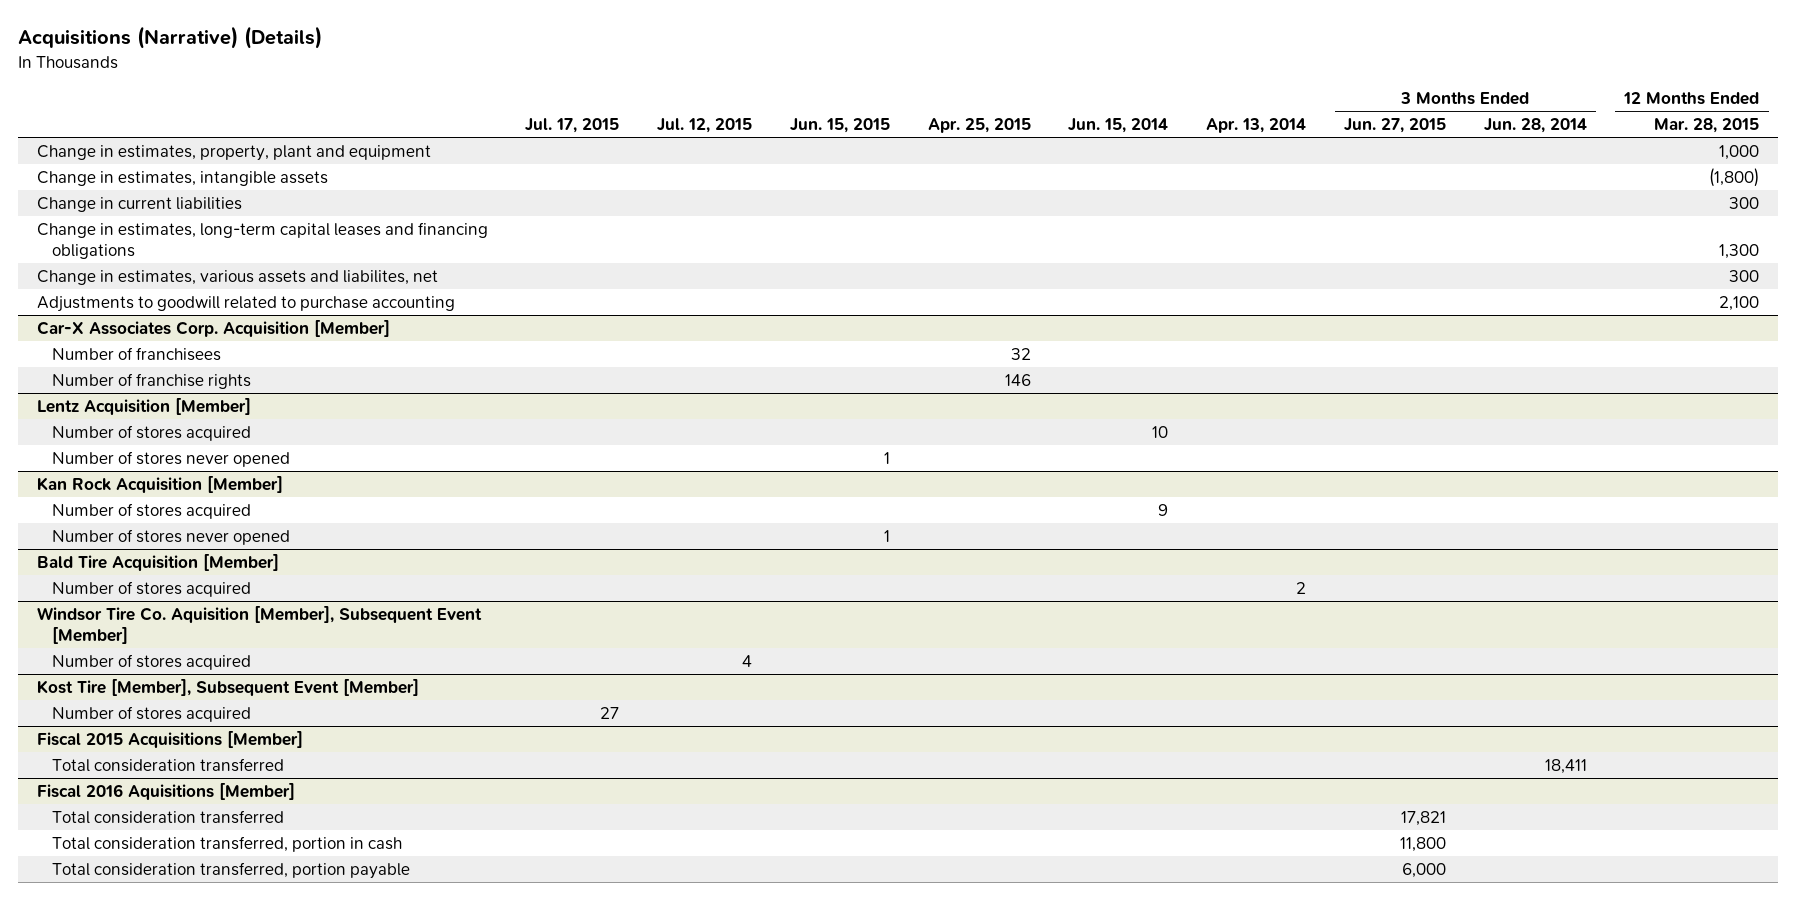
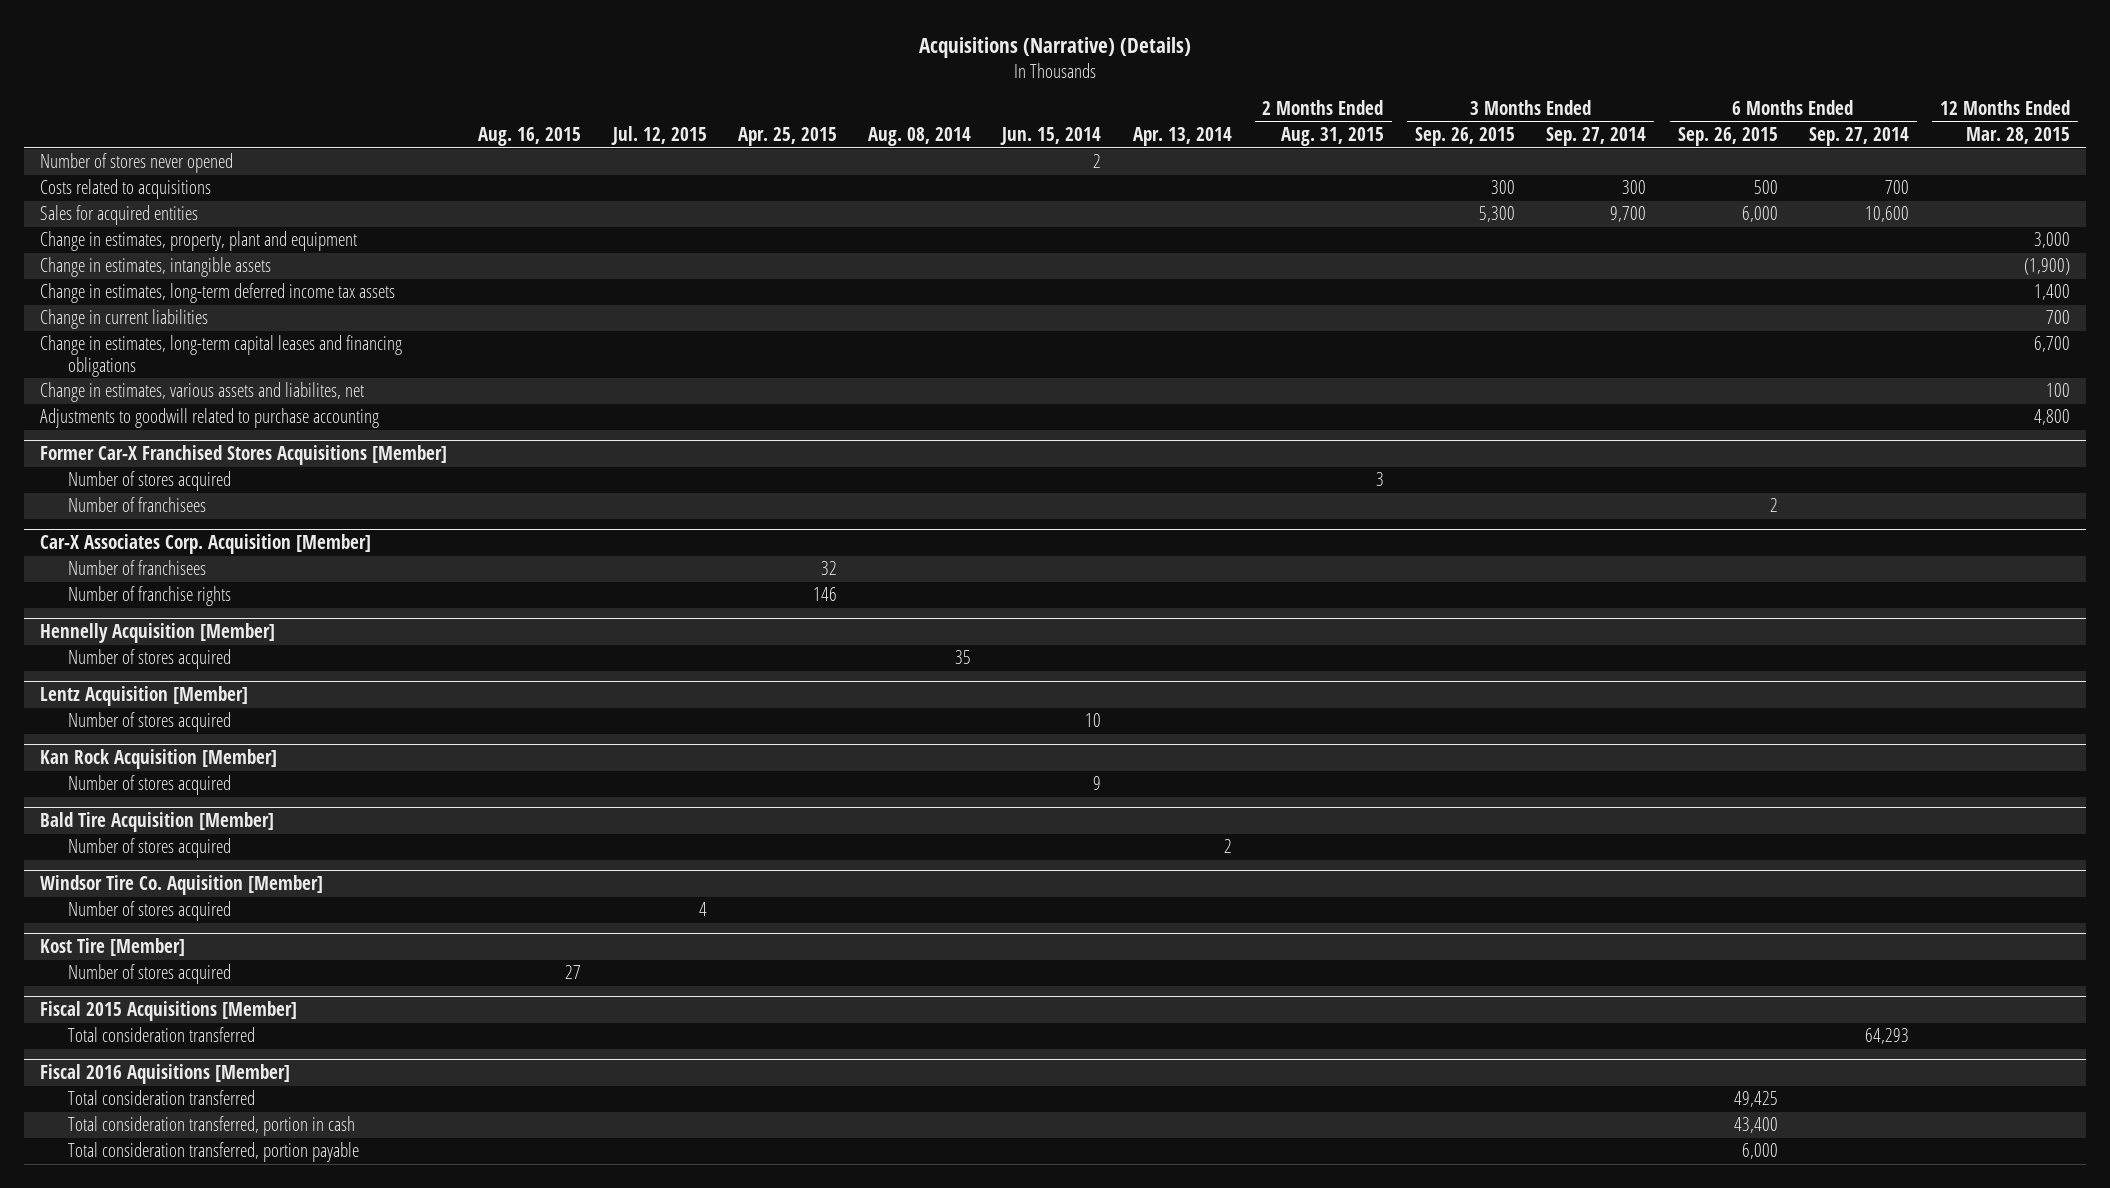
- | Jul. 17, 2015 | Jul. 12, 2015 | Jun. 15, 2015 | Apr. 25, 2015 | Jun. 15, 2014 | Apr. 13, 2014 | 3 Months Ended Jun. 27, 2015 | 3 Months Ended Jun. 28, 2014 | 12 Months Ended Mar. 28, 2015
+ | Aug. 16, 2015 | Jul. 12, 2015 | Apr. 25, 2015 | Aug. 08, 2014 | Jun. 15, 2014 | Apr. 13, 2014 | 2 Months Ended Aug. 31, 2015 | 3 Months Ended Sep. 26, 2015 | 3 Months Ended Sep. 27, 2014 | 6 Months Ended Sep. 26, 2015 | 6 Months Ended Sep. 27, 2014 | 12 Months Ended Mar. 28, 2015
- Change in estimates, property, plant and equipment | | | | | | | | | 1,000
- Change in estimates, intangible assets | | | | | | | | | (1,800)
- Change in current liabilities | | | | | | | | | 300
- Change in estimates, long-term capital leases and financing obligations | | | | | | | | | 1,300
- Change in estimates, various assets and liabilites, net | | | | | | | | | 300
- Adjustments to goodwill related to purchase accounting | | | | | | | | | 2,100
+ Number of stores never opened | | | | | 2 | | | | | | |
+ Costs related to acquisitions | | | | | | | | 300 | 300 | 500 | 700 |
+ Sales for acquired entities | | | | | | | | 5,300 | 9,700 | 6,000 | 10,600 |
+ Change in estimates, property, plant and equipment | | | | | | | | | | | | 3,000
+ Change in estimates, intangible assets | | | | | | | | | | | | (1,900)
+ Change in estimates, long-term deferred income tax assets | | | | | | | | | | | | 1,400
+ Change in current liabilities | | | | | | | | | | | | 700
+ Change in estimates, long-term capital leases and financing obligations | | | | | | | | | | | | 6,700
+ Change in estimates, various assets and liabilites, net | | | | | | | | | | | | 100
+ Adjustments to goodwill related to purchase accounting | | | | | | | | | | | | 4,800
+ Former Car-X Franchised Stores Acquisitions [Member]
+ Number of stores acquired | | | | | | | 3 | | | | |
+ Number of franchisees | | | | | | | | | | 2 | |
+ Hennelly Acquisition [Member]
+ Number of stores acquired | | | | 35 | | | | | | | |
@ Lentz Acquisition [Member]
- Number of stores never opened | | | 1 | | | | | |
@ Kan Rock Acquisition [Member]
- Number of stores never opened | | | 1 | | | | | |
- Windsor Tire Co. Aquisition [Member], Subsequent Event [Member]
+ Windsor Tire Co. Aquisition [Member]
- Kost Tire [Member], Subsequent Event [Member]
+ Kost Tire [Member]

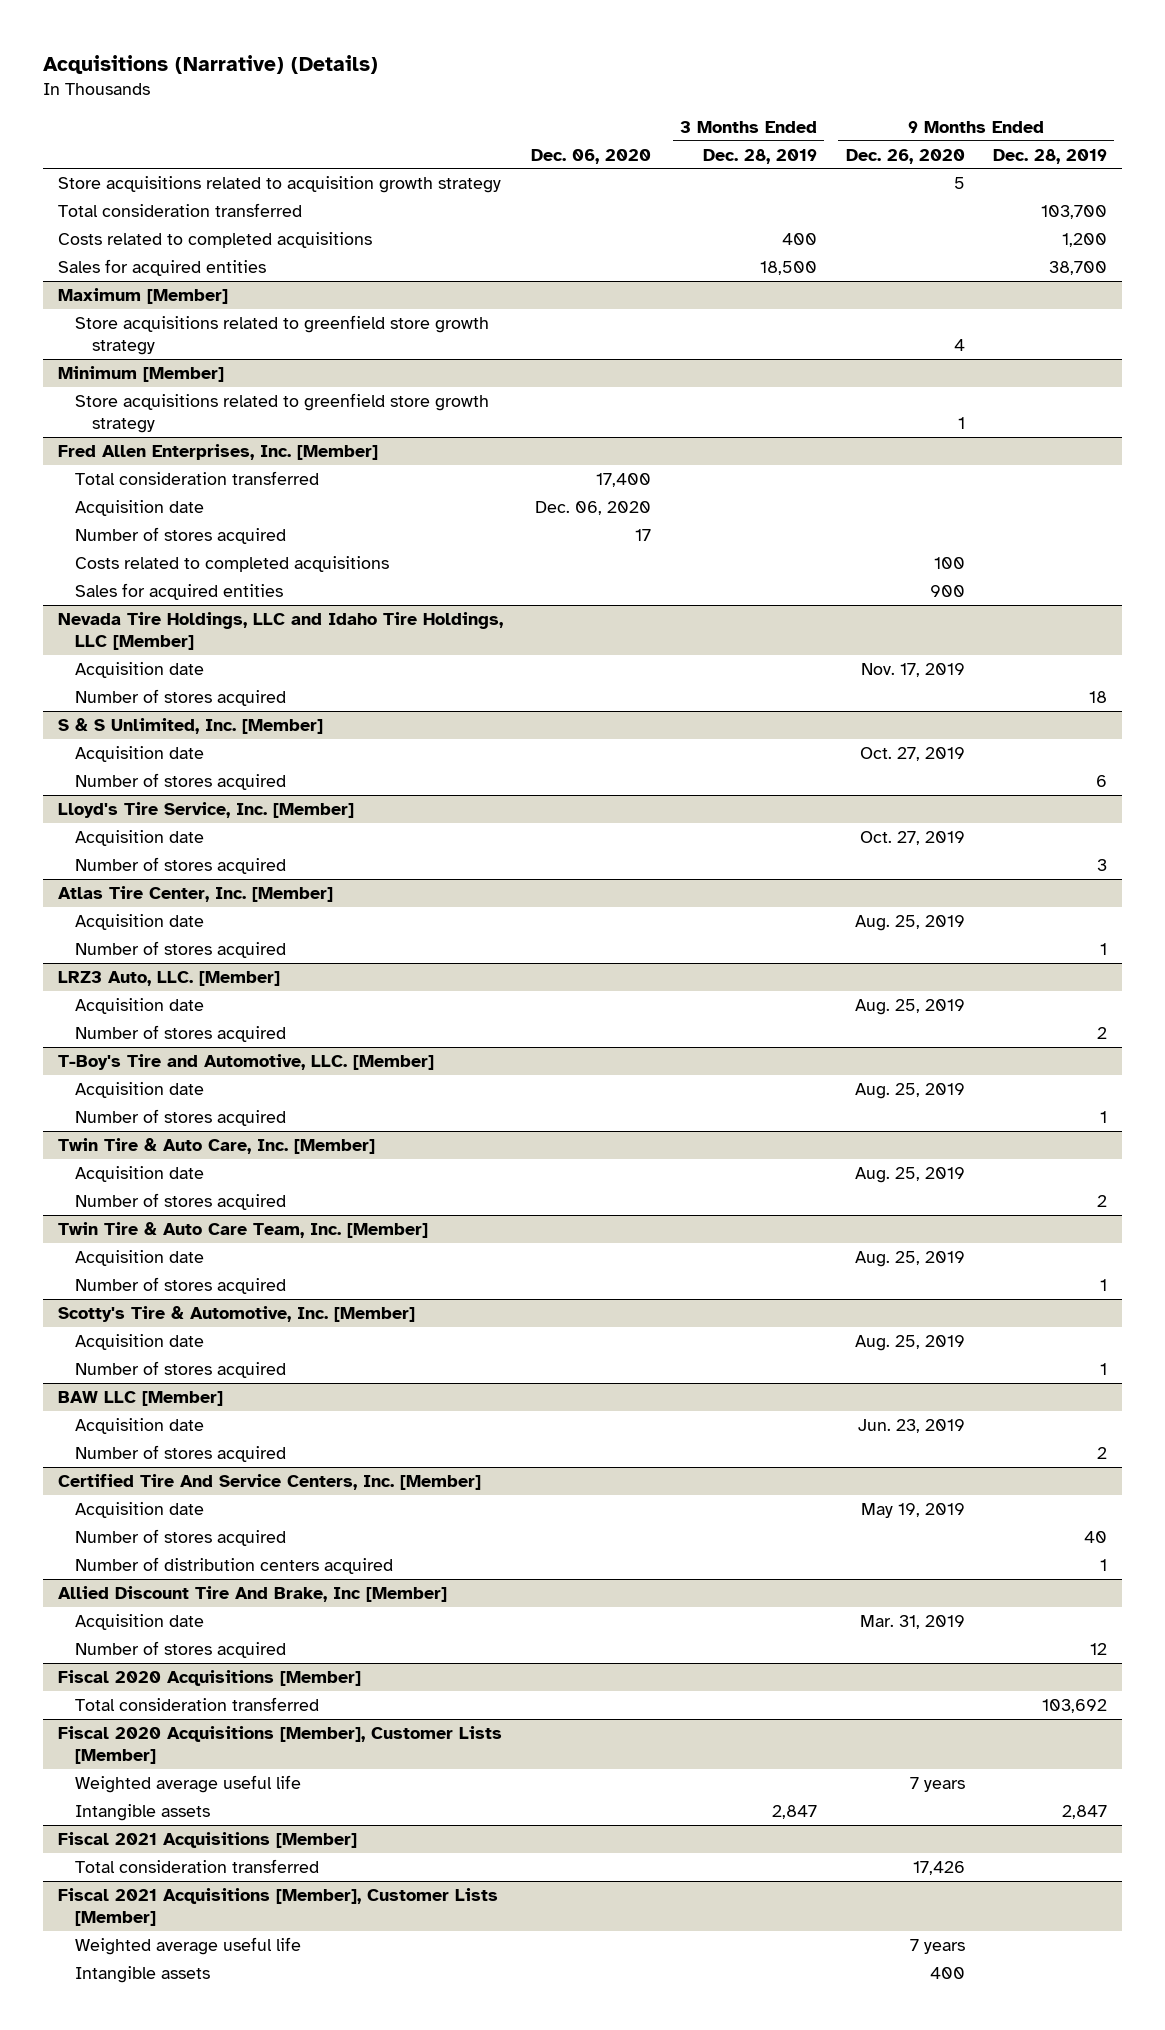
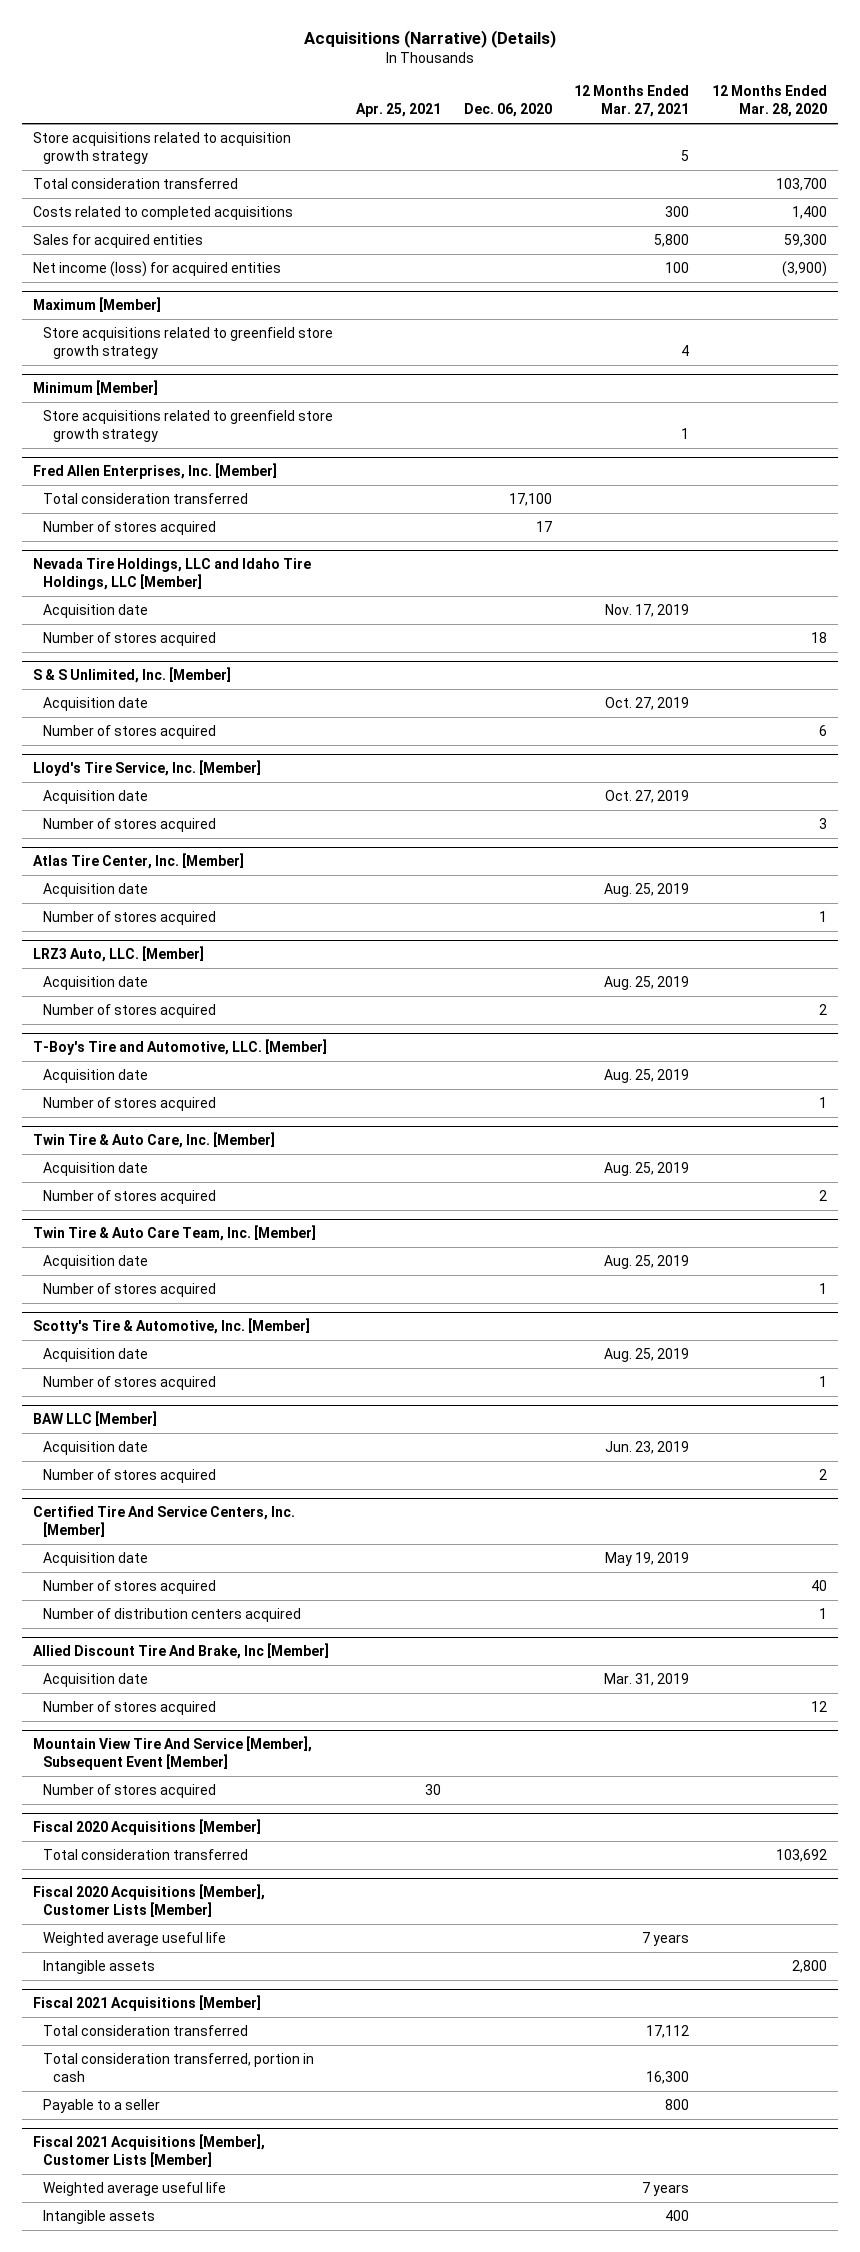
- | Dec. 06, 2020 | 3 Months Ended Dec. 28, 2019 | 9 Months Ended Dec. 26, 2020 | 9 Months Ended Dec. 28, 2019
+ | Apr. 25, 2021 | Dec. 06, 2020 | 12 Months Ended Mar. 27, 2021 | 12 Months Ended Mar. 28, 2020
+ Net income (loss) for acquired entities | | | 100 | (3,900)
@ Fred Allen Enterprises, Inc. [Member]
- Total consideration transferred | 17,400 | | |
- Acquisition date | Dec. 06, 2020 | | |
+ Total consideration transferred | | 17,100 | |
- Costs related to completed acquisitions | | | 100 |
- Sales for acquired entities | | | 900 |
+ Mountain View Tire And Service [Member], Subsequent Event [Member]
+ Number of stores acquired | 30 | | |
@ Fiscal 2021 Acquisitions [Member]
+ Total consideration transferred, portion in cash | | | 16,300 |
+ Payable to a seller | | | 800 |

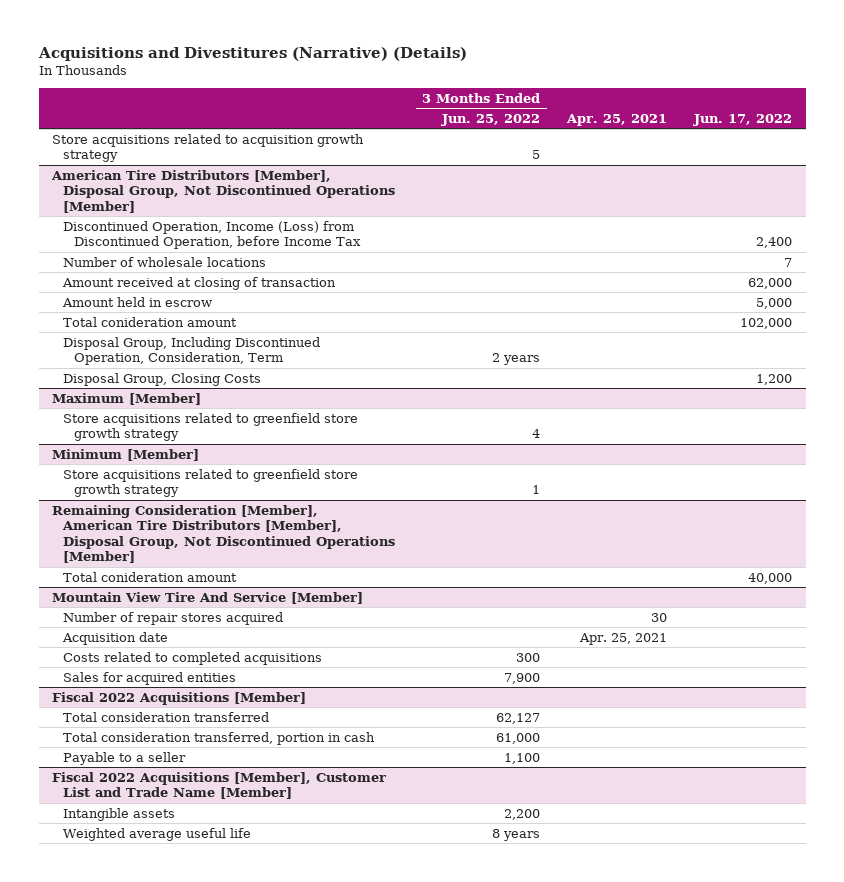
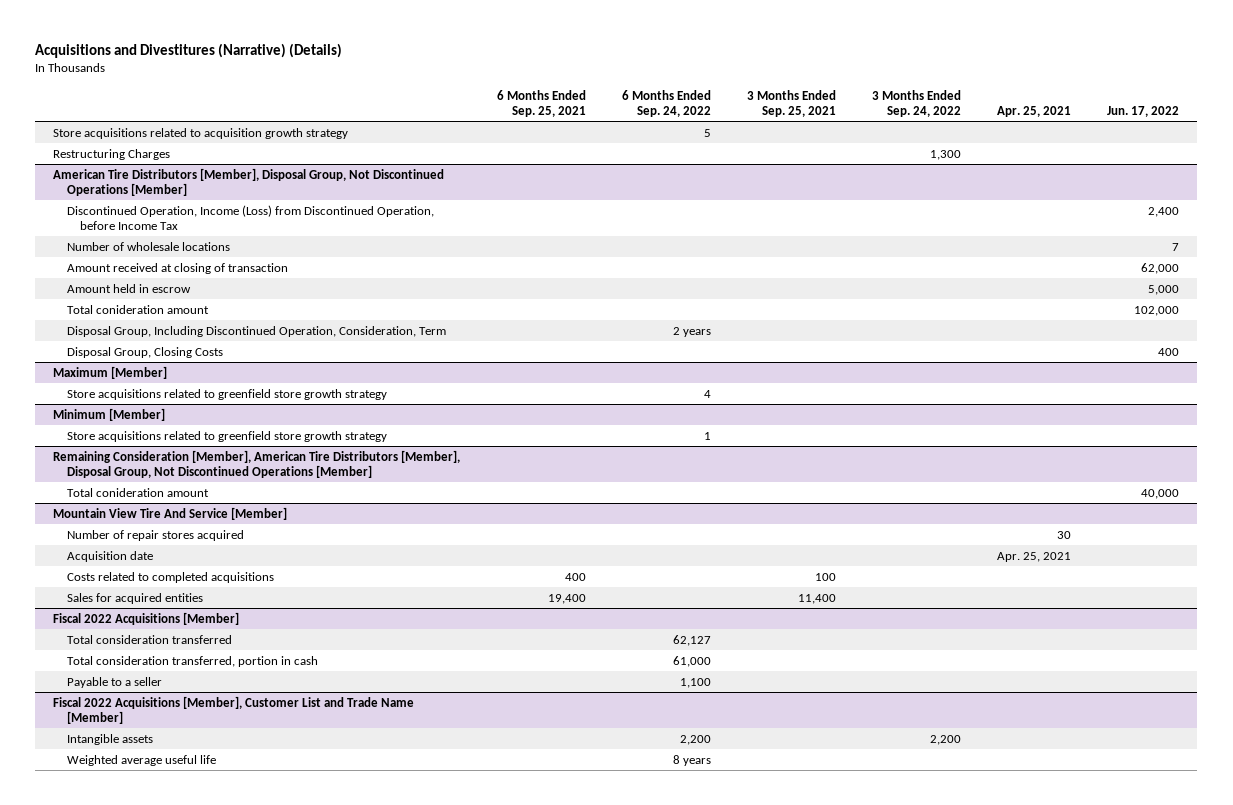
- | 3 Months Ended Jun. 25, 2022 | Apr. 25, 2021 | Jun. 17, 2022
+ | 6 Months Ended Sep. 25, 2021 | 6 Months Ended Sep. 24, 2022 | 3 Months Ended Sep. 25, 2021 | 3 Months Ended Sep. 24, 2022 | Apr. 25, 2021 | Jun. 17, 2022
+ Restructuring Charges | | | | 1,300 | |
@ American Tire Distributors [Member], Disposal Group, Not Discontinued Operations [Member]
- Disposal Group, Closing Costs | | | 1,200
+ Disposal Group, Closing Costs | | | | | | 400

